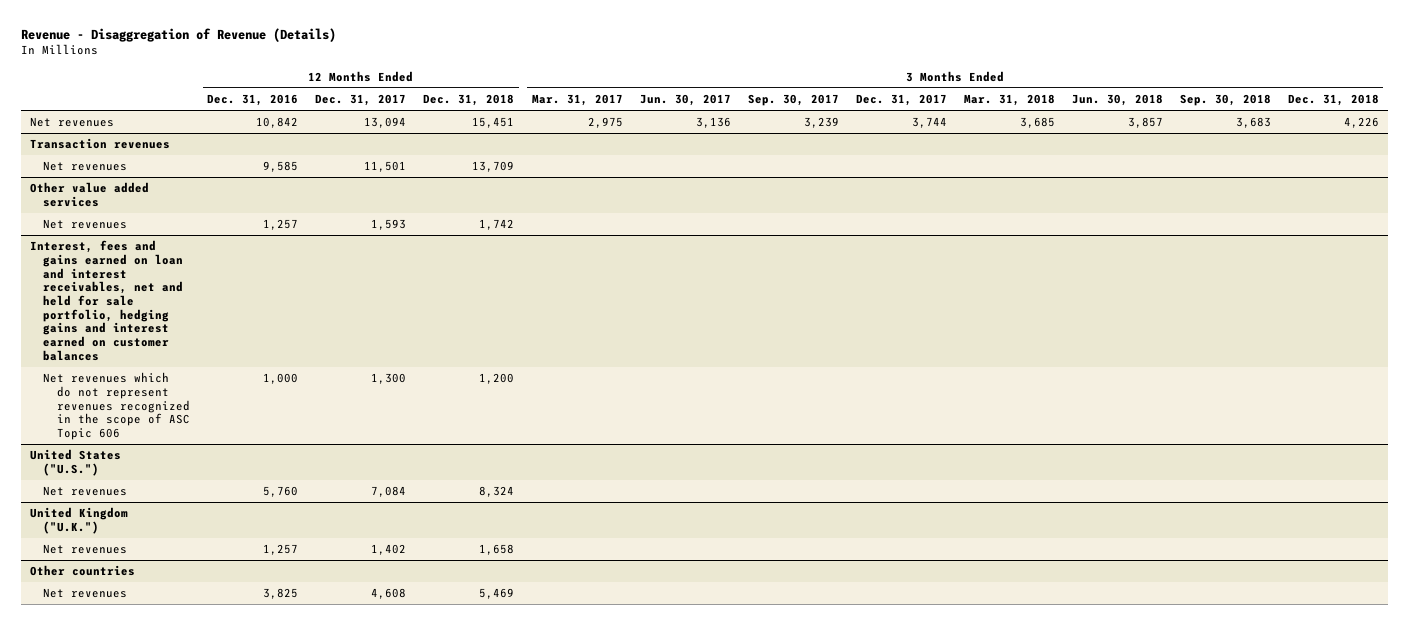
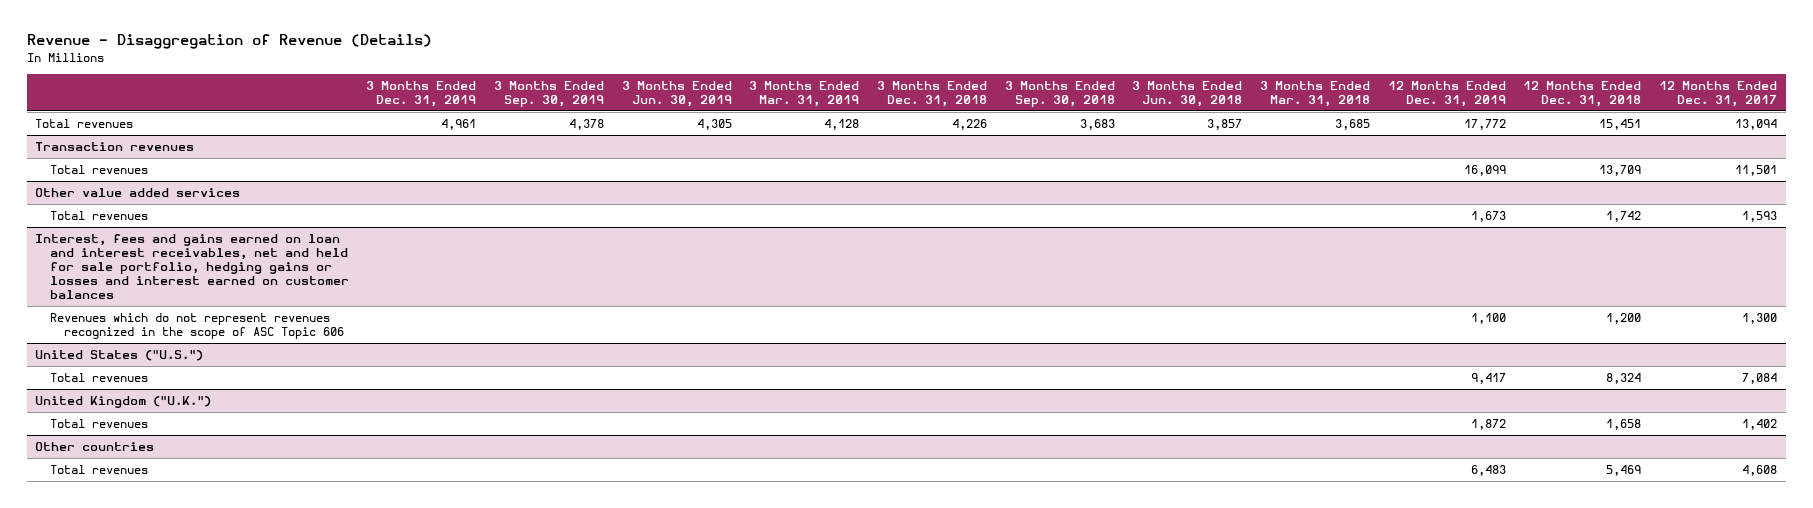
- | 12 Months Ended Dec. 31, 2016 | 12 Months Ended Dec. 31, 2017 | 12 Months Ended Dec. 31, 2018 | 3 Months Ended Mar. 31, 2017 | 3 Months Ended Jun. 30, 2017 | 3 Months Ended Sep. 30, 2017 | 3 Months Ended Dec. 31, 2017 | 3 Months Ended Mar. 31, 2018 | 3 Months Ended Jun. 30, 2018 | 3 Months Ended Sep. 30, 2018 | 3 Months Ended Dec. 31, 2018
+ | 3 Months Ended Dec. 31, 2019 | 3 Months Ended Sep. 30, 2019 | 3 Months Ended Jun. 30, 2019 | 3 Months Ended Mar. 31, 2019 | 3 Months Ended Dec. 31, 2018 | 3 Months Ended Sep. 30, 2018 | 3 Months Ended Jun. 30, 2018 | 3 Months Ended Mar. 31, 2018 | 12 Months Ended Dec. 31, 2019 | 12 Months Ended Dec. 31, 2018 | 12 Months Ended Dec. 31, 2017
- Net revenues | 10,842 | 13,094 | 15,451 | 2,975 | 3,136 | 3,239 | 3,744 | 3,685 | 3,857 | 3,683 | 4,226
+ Total revenues | 4,961 | 4,378 | 4,305 | 4,128 | 4,226 | 3,683 | 3,857 | 3,685 | 17,772 | 15,451 | 13,094
@ Transaction revenues
- Net revenues | 9,585 | 11,501 | 13,709 | | | | | | | |
+ Total revenues | | | | | | | | | 16,099 | 13,709 | 11,501
@ Other value added services
- Net revenues | 1,257 | 1,593 | 1,742 | | | | | | | |
- Interest, fees and gains earned on loan and interest receivables, net and held for sale portfolio, hedging gains and interest earned on customer balances
- Net revenues which do not represent revenues recognized in the scope of ASC Topic 606 | 1,000 | 1,300 | 1,200 | | | | | | | |
@ Other value added services
+ Total revenues | | | | | | | | | 1,673 | 1,742 | 1,593
+ Interest, fees and gains earned on loan and interest receivables, net and held for sale portfolio, hedging gains or losses and interest earned on customer balances
+ Revenues which do not represent revenues recognized in the scope of ASC Topic 606 | | | | | | | | | 1,100 | 1,200 | 1,300
@ United States ("U.S.")
- Net revenues | 5,760 | 7,084 | 8,324 | | | | | | | |
+ Total revenues | | | | | | | | | 9,417 | 8,324 | 7,084
@ United Kingdom ("U.K.")
- Net revenues | 1,257 | 1,402 | 1,658 | | | | | | | |
+ Total revenues | | | | | | | | | 1,872 | 1,658 | 1,402
@ Other countries
- Net revenues | 3,825 | 4,608 | 5,469 | | | | | | | |
+ Total revenues | | | | | | | | | 6,483 | 5,469 | 4,608

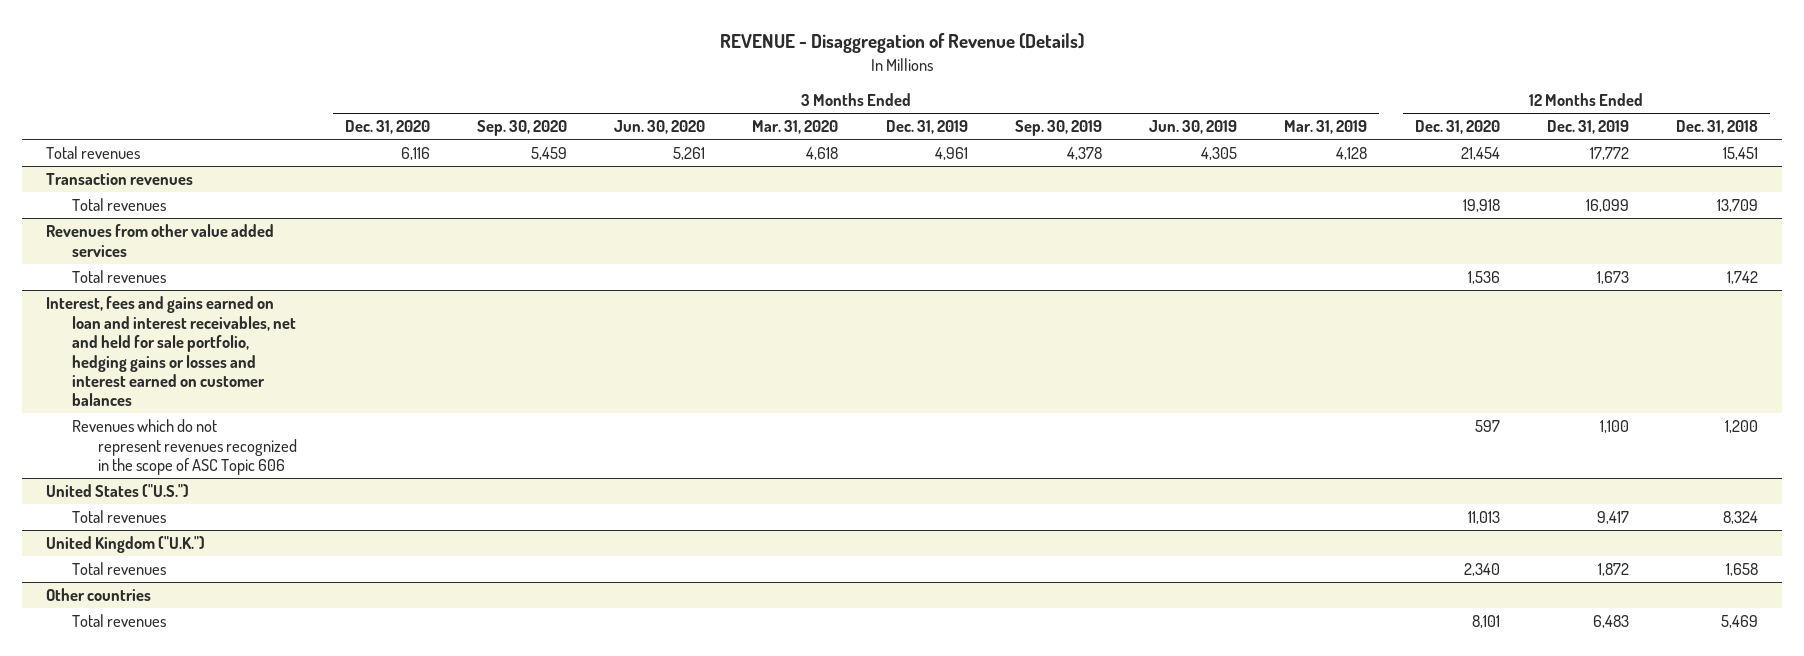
- Revenue - Disaggregation of Revenue (Details)
+ REVENUE - Disaggregation of Revenue (Details)
- | 3 Months Ended Dec. 31, 2019 | 3 Months Ended Sep. 30, 2019 | 3 Months Ended Jun. 30, 2019 | 3 Months Ended Mar. 31, 2019 | 3 Months Ended Dec. 31, 2018 | 3 Months Ended Sep. 30, 2018 | 3 Months Ended Jun. 30, 2018 | 3 Months Ended Mar. 31, 2018 | 12 Months Ended Dec. 31, 2019 | 12 Months Ended Dec. 31, 2018 | 12 Months Ended Dec. 31, 2017
+ | 3 Months Ended Dec. 31, 2020 | 3 Months Ended Sep. 30, 2020 | 3 Months Ended Jun. 30, 2020 | 3 Months Ended Mar. 31, 2020 | 3 Months Ended Dec. 31, 2019 | 3 Months Ended Sep. 30, 2019 | 3 Months Ended Jun. 30, 2019 | 3 Months Ended Mar. 31, 2019 | 12 Months Ended Dec. 31, 2020 | 12 Months Ended Dec. 31, 2019 | 12 Months Ended Dec. 31, 2018
- Other value added services
+ Revenues from other value added services

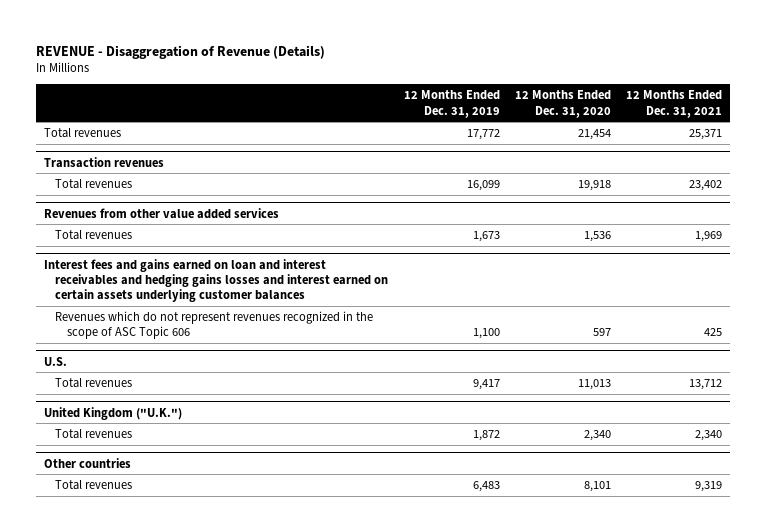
- | 3 Months Ended Dec. 31, 2020 | 3 Months Ended Sep. 30, 2020 | 3 Months Ended Jun. 30, 2020 | 3 Months Ended Mar. 31, 2020 | 3 Months Ended Dec. 31, 2019 | 3 Months Ended Sep. 30, 2019 | 3 Months Ended Jun. 30, 2019 | 3 Months Ended Mar. 31, 2019 | 12 Months Ended Dec. 31, 2020 | 12 Months Ended Dec. 31, 2019 | 12 Months Ended Dec. 31, 2018
+ | 12 Months Ended Dec. 31, 2019 | 12 Months Ended Dec. 31, 2020 | 12 Months Ended Dec. 31, 2021
- Interest, fees and gains earned on loan and interest receivables, net and held for sale portfolio, hedging gains or losses and interest earned on customer balances
+ Interest fees and gains earned on loan and interest receivables and hedging gains losses and interest earned on certain assets underlying customer balances
- United States ("U.S.")
+ U.S.

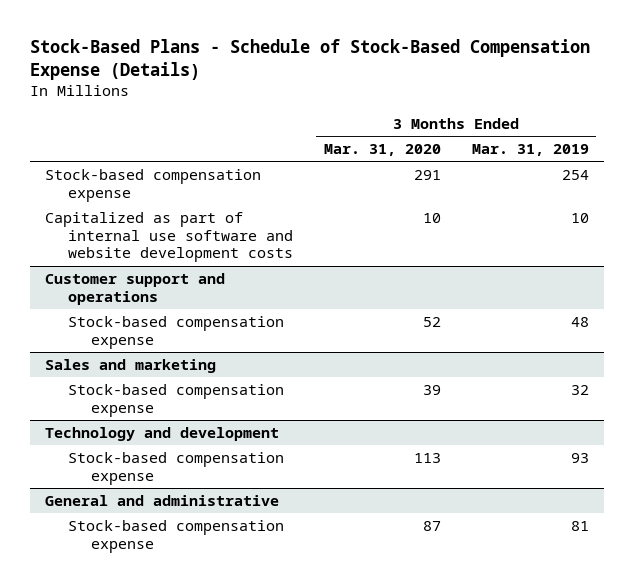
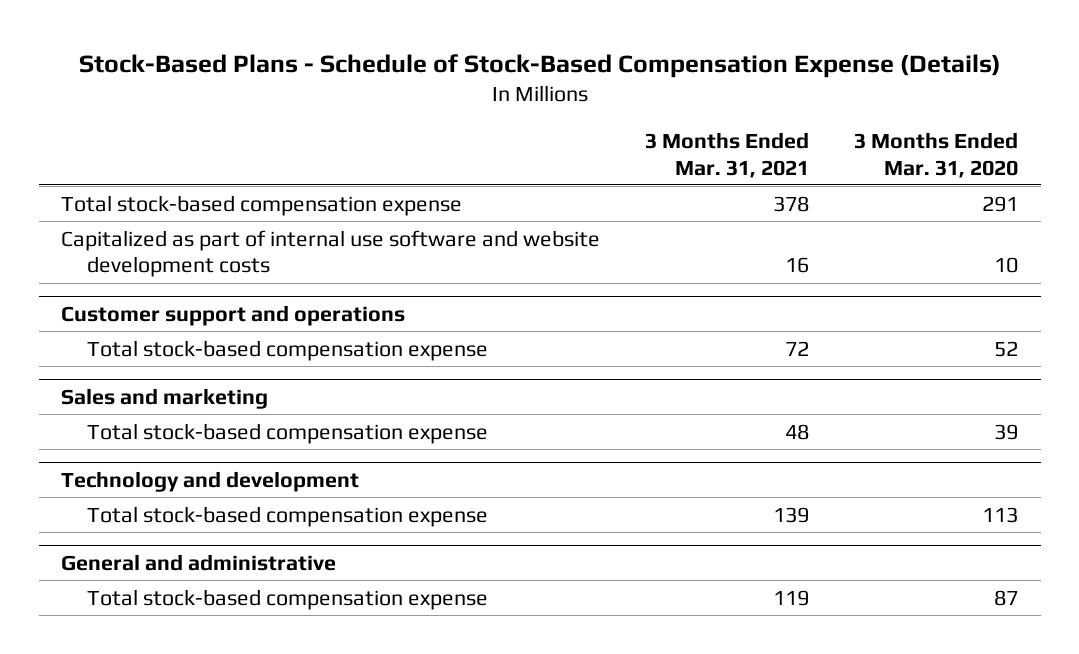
- | 3 Months Ended Mar. 31, 2020 | 3 Months Ended Mar. 31, 2019
+ | 3 Months Ended Mar. 31, 2021 | 3 Months Ended Mar. 31, 2020
- Stock-based compensation expense | 291 | 254
+ Total stock-based compensation expense | 378 | 291
@ Customer support and operations
- Stock-based compensation expense | 52 | 48
+ Total stock-based compensation expense | 72 | 52
@ Sales and marketing
- Stock-based compensation expense | 39 | 32
+ Total stock-based compensation expense | 48 | 39
@ Technology and development
- Stock-based compensation expense | 113 | 93
+ Total stock-based compensation expense | 139 | 113
@ General and administrative
- Stock-based compensation expense | 87 | 81
+ Total stock-based compensation expense | 119 | 87

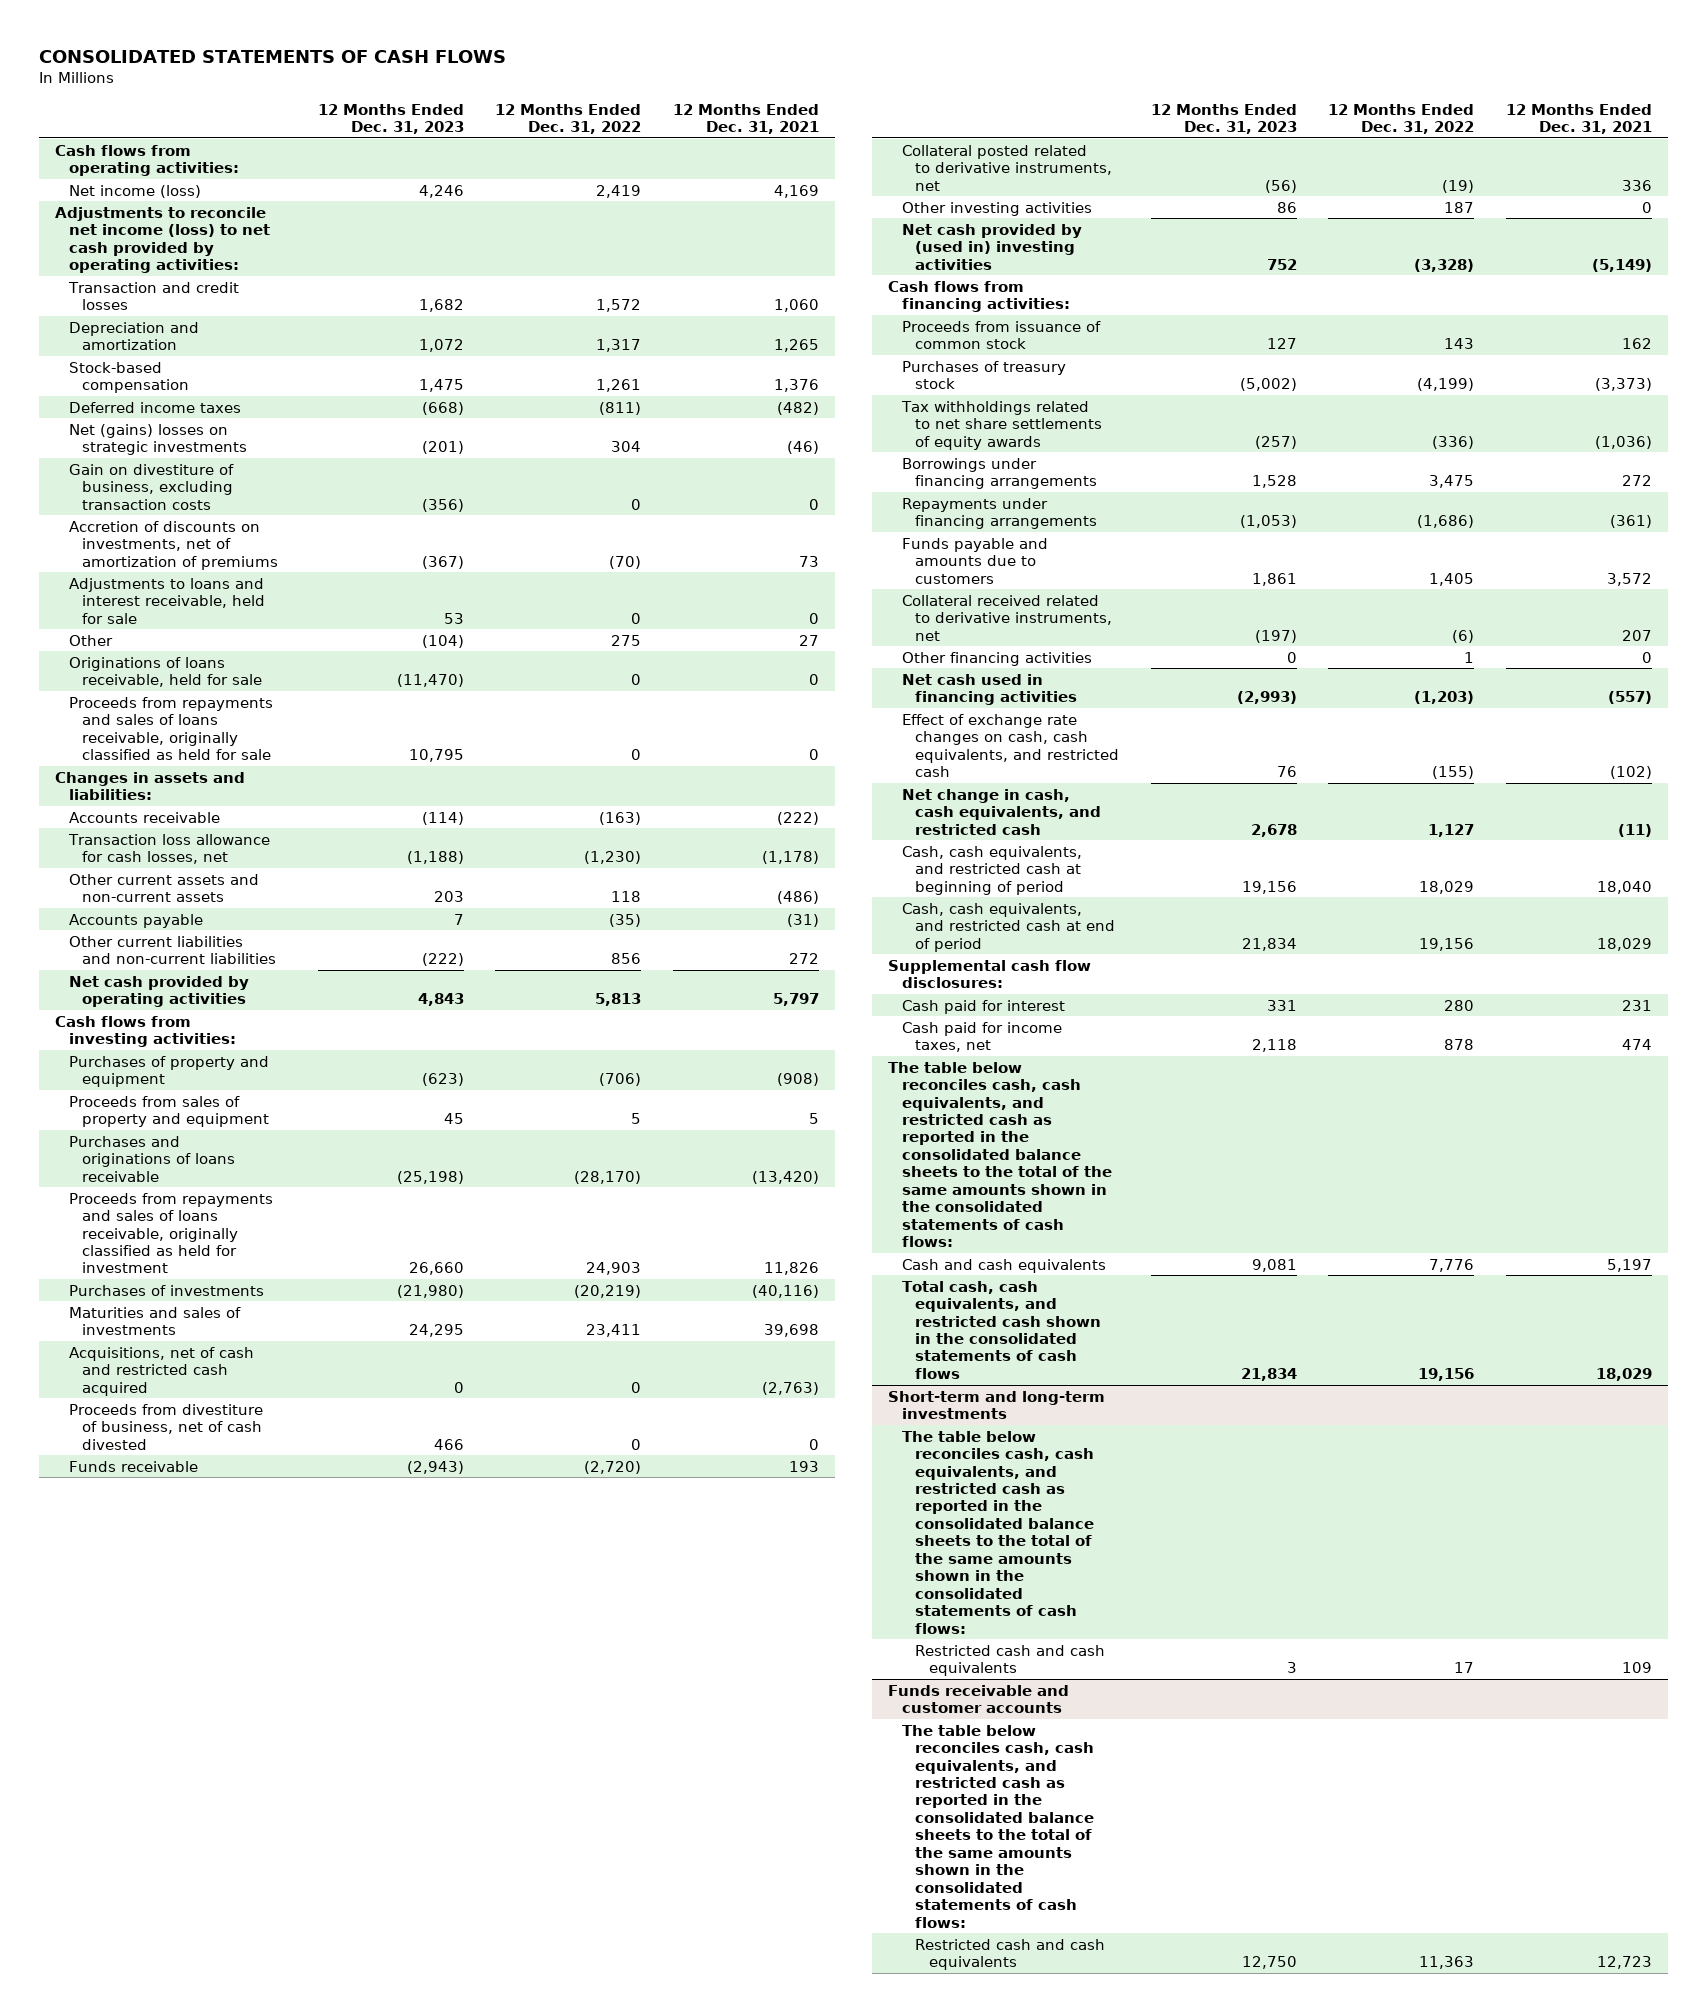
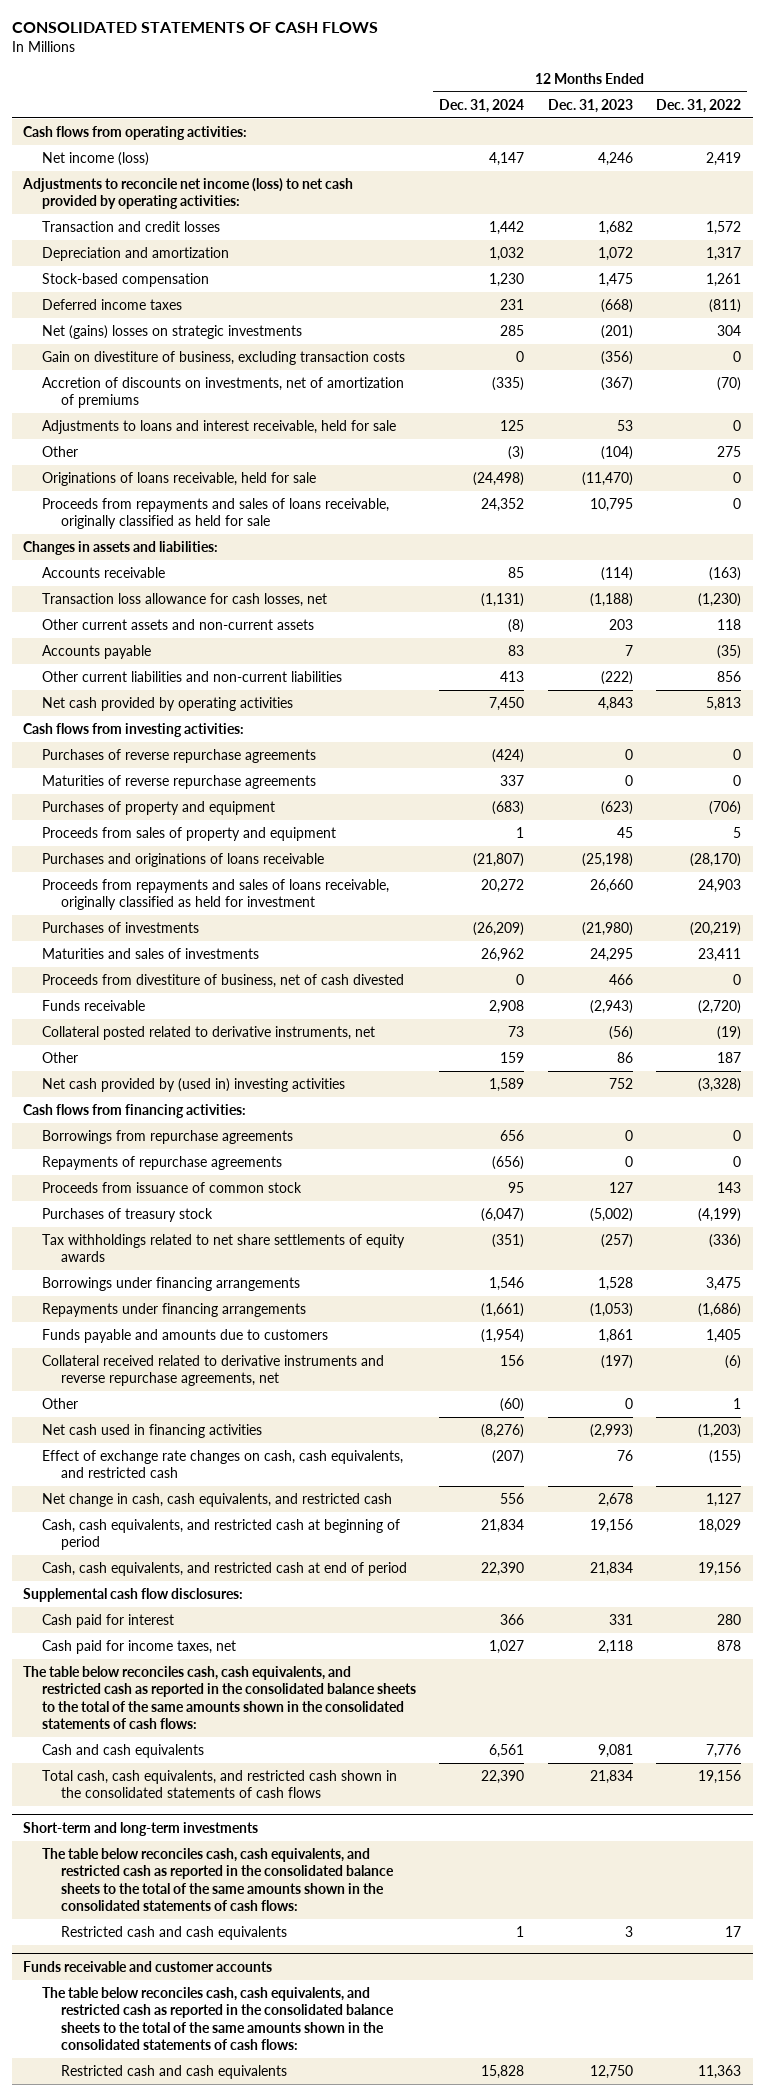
- | 12 Months Ended Dec. 31, 2023 | 12 Months Ended Dec. 31, 2022 | 12 Months Ended Dec. 31, 2021
+ | 12 Months Ended Dec. 31, 2024 | 12 Months Ended Dec. 31, 2023 | 12 Months Ended Dec. 31, 2022
+ Purchases of reverse repurchase agreements | (424) | 0 | 0
+ Maturities of reverse repurchase agreements | 337 | 0 | 0
- Acquisitions, net of cash and restricted cash acquired | 0 | 0 | (2,763)
- Other investing activities | 86 | 187 | 0
+ Other | 159 | 86 | 187
+ Borrowings from repurchase agreements | 656 | 0 | 0
+ Repayments of repurchase agreements | (656) | 0 | 0
- Collateral received related to derivative instruments, net | (197) | (6) | 207
- Other financing activities | 0 | 1 | 0
+ Collateral received related to derivative instruments and reverse repurchase agreements, net | 156 | (197) | (6)
+ Other | (60) | 0 | 1

